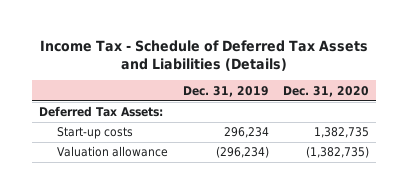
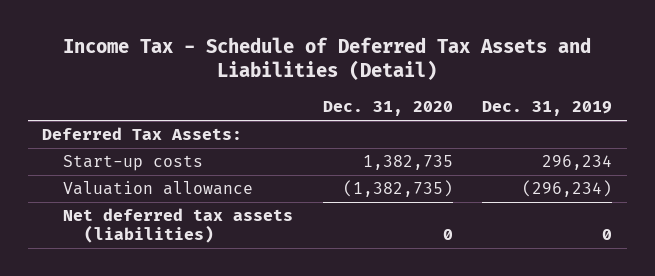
- Income Tax - Schedule of Deferred Tax Assets and Liabilities (Details)
+ Income Tax - Schedule of Deferred Tax Assets and Liabilities (Detail)
- | Dec. 31, 2019 | Dec. 31, 2020
+ | Dec. 31, 2020 | Dec. 31, 2019
+ Net deferred tax assets (liabilities) | 0 | 0

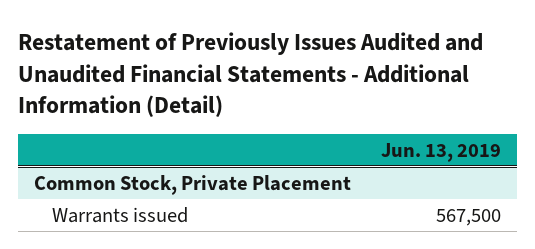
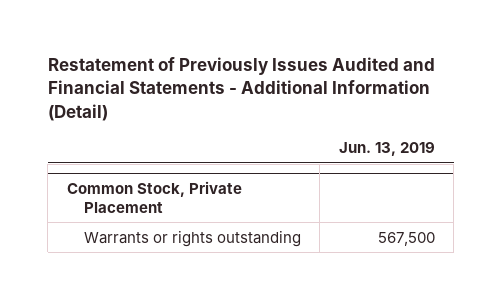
- Restatement of Previously Issues Audited and Unaudited Financial Statements - Additional Information (Detail)
+ Restatement of Previously Issues Audited and Financial Statements - Additional Information (Detail)
@ Common Stock, Private Placement
- Warrants issued | 567,500
+ Warrants or rights outstanding | 567,500

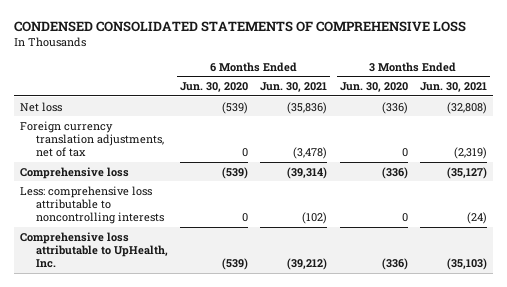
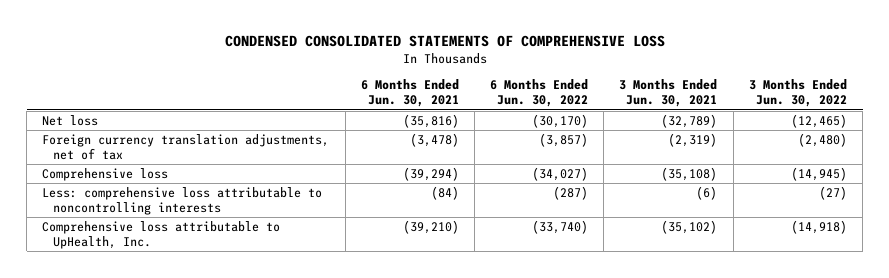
- | 6 Months Ended Jun. 30, 2020 | 6 Months Ended Jun. 30, 2021 | 3 Months Ended Jun. 30, 2020 | 3 Months Ended Jun. 30, 2021
+ | 6 Months Ended Jun. 30, 2021 | 6 Months Ended Jun. 30, 2022 | 3 Months Ended Jun. 30, 2021 | 3 Months Ended Jun. 30, 2022
- Net loss | (539) | (35,836) | (336) | (32,808)
+ Net loss | (35,816) | (30,170) | (32,789) | (12,465)
- Comprehensive loss | (539) | (39,314) | (336) | (35,127)
- Less: comprehensive loss attributable to noncontrolling interests | 0 | (102) | 0 | (24)
- Comprehensive loss attributable to UpHealth, Inc. | (539) | (39,212) | (336) | (35,103)
+ Comprehensive loss | (39,294) | (34,027) | (35,108) | (14,945)
+ Less: comprehensive loss attributable to noncontrolling interests | (84) | (287) | (6) | (27)
+ Comprehensive loss attributable to UpHealth, Inc. | (39,210) | (33,740) | (35,102) | (14,918)

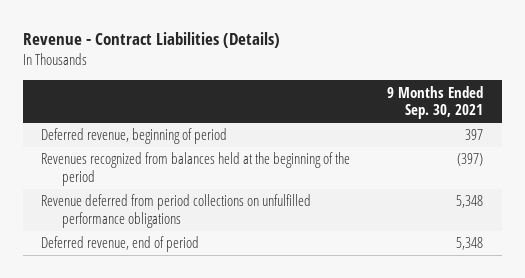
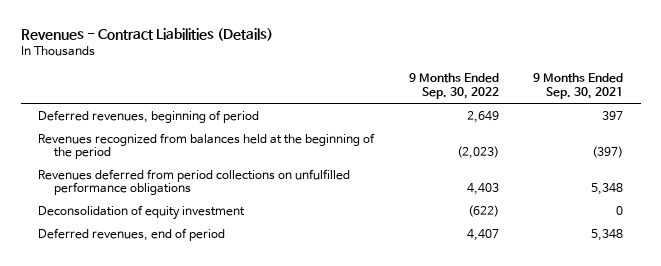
- Revenue - Contract Liabilities (Details)
+ Revenues - Contract Liabilities (Details)
- | 9 Months Ended Sep. 30, 2021
+ | 9 Months Ended Sep. 30, 2022 | 9 Months Ended Sep. 30, 2021
- Deferred revenue, beginning of period | 397
+ Deferred revenues, beginning of period | 2,649 | 397
- Revenue deferred from period collections on unfulfilled performance obligations | 5,348
- Deferred revenue, end of period | 5,348
+ Revenues deferred from period collections on unfulfilled performance obligations | 4,403 | 5,348
+ Deconsolidation of equity investment | (622) | 0
+ Deferred revenues, end of period | 4,407 | 5,348

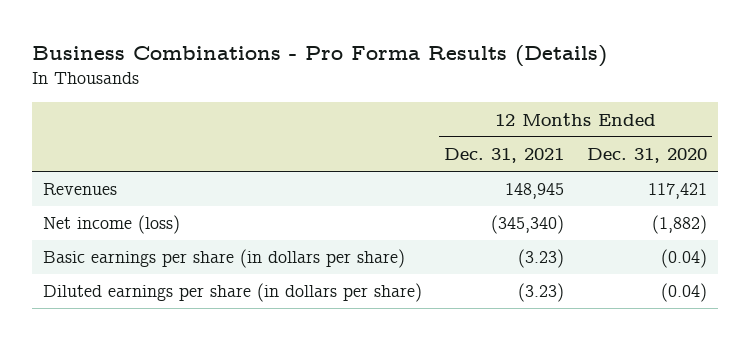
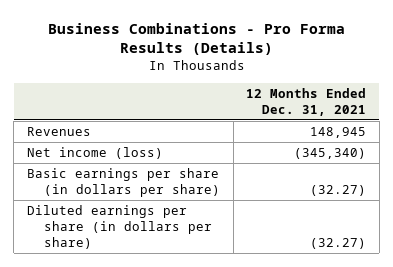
- | 12 Months Ended Dec. 31, 2021 | 12 Months Ended Dec. 31, 2020
+ | 12 Months Ended Dec. 31, 2021
- Basic earnings per share (in dollars per share) | (3.23) | (0.04)
- Diluted earnings per share (in dollars per share) | (3.23) | (0.04)
+ Basic earnings per share (in dollars per share) | (32.27)
+ Diluted earnings per share (in dollars per share) | (32.27)

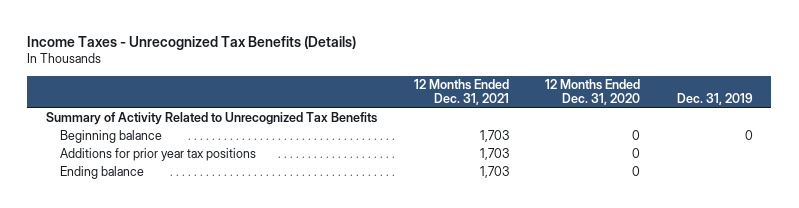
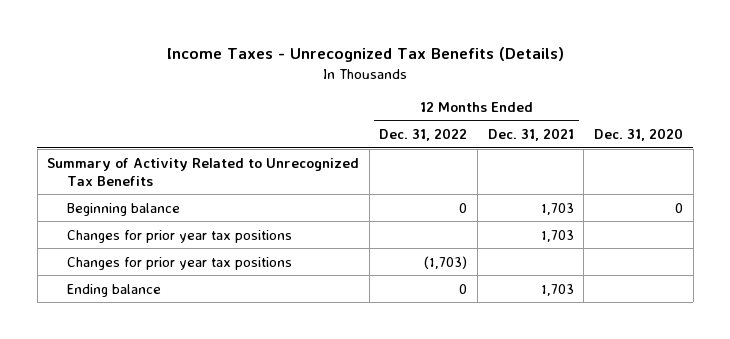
- | 12 Months Ended Dec. 31, 2021 | 12 Months Ended Dec. 31, 2020 | Dec. 31, 2019
+ | 12 Months Ended Dec. 31, 2022 | 12 Months Ended Dec. 31, 2021 | Dec. 31, 2020
- Additions for prior year tax positions | 1,703 | 0 |
+ Changes for prior year tax positions | | 1,703 |
+ Changes for prior year tax positions | (1,703) | |

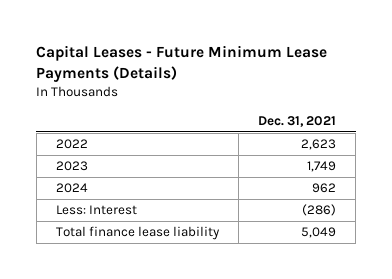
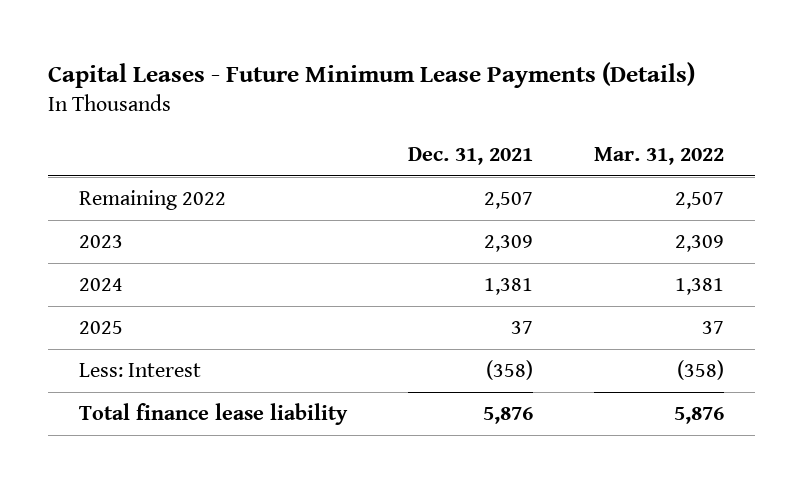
- | Dec. 31, 2021
+ | Dec. 31, 2021 | Mar. 31, 2022
- 2022 | 2,623
- 2023 | 1,749
- 2024 | 962
- Less: Interest | (286)
- Total finance lease liability | 5,049
+ Remaining 2022 | 2,507 | 2,507
+ 2023 | 2,309 | 2,309
+ 2024 | 1,381 | 1,381
+ 2025 | 37 | 37
+ Less: Interest | (358) | (358)
+ Total finance lease liability | 5,876 | 5,876

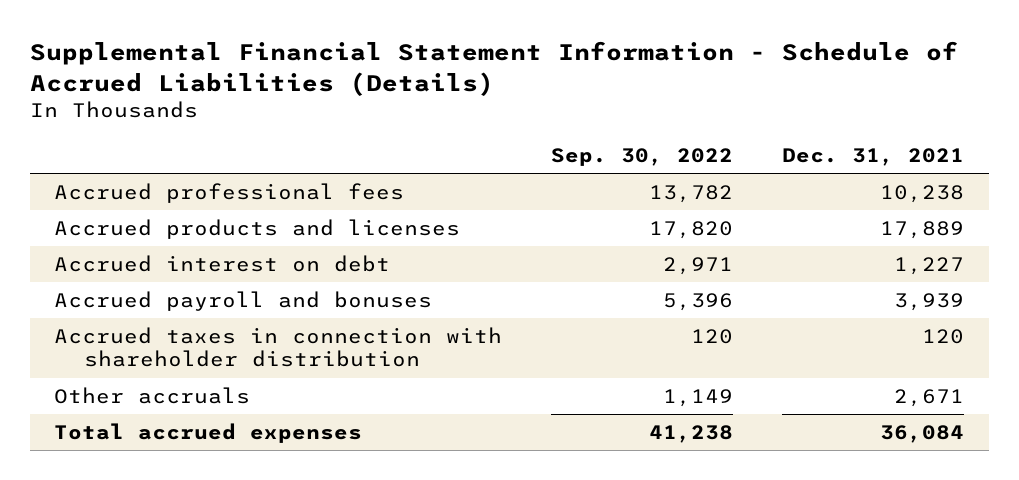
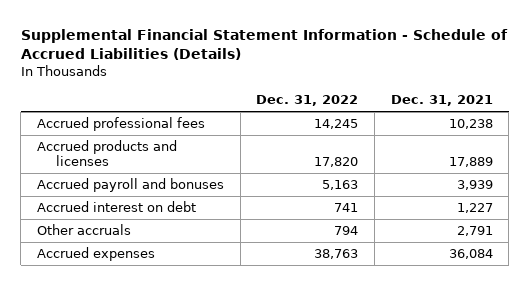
- | Sep. 30, 2022 | Dec. 31, 2021
+ | Dec. 31, 2022 | Dec. 31, 2021
- Accrued taxes in connection with shareholder distribution | 120 | 120
- Other accruals | 1,149 | 2,671
- Total accrued expenses | 41,238 | 36,084
moved down: Accrued interest on debt | 741 | 1,227
+ Other accruals | 794 | 2,791
+ Accrued expenses | 38,763 | 36,084

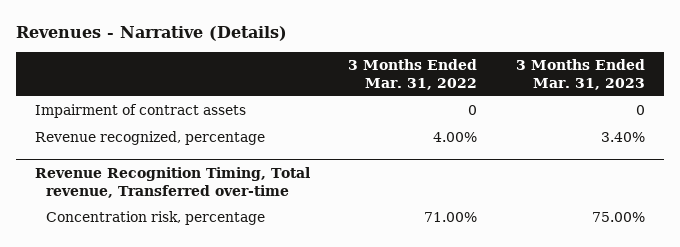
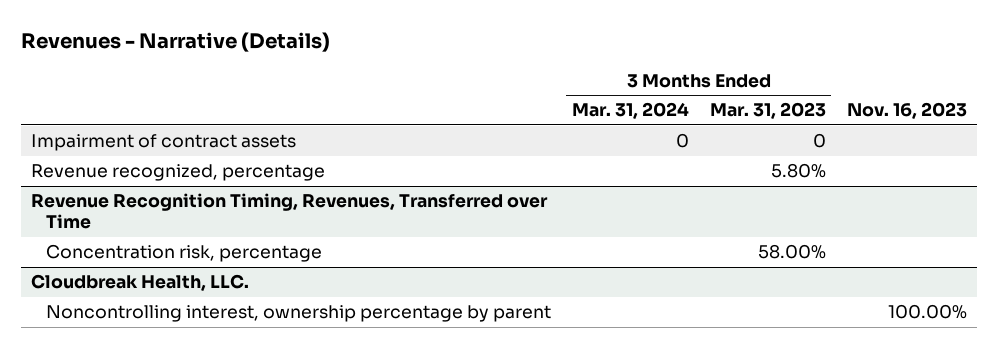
- | 3 Months Ended Mar. 31, 2022 | 3 Months Ended Mar. 31, 2023
+ | 3 Months Ended Mar. 31, 2024 | 3 Months Ended Mar. 31, 2023 | Nov. 16, 2023
- Revenue recognized, percentage | 4.00% | 3.40%
- Revenue Recognition Timing, Total revenue, Transferred over-time
- Concentration risk, percentage | 71.00% | 75.00%
+ Revenue recognized, percentage | | 5.80% |
+ Revenue Recognition Timing, Revenues, Transferred over Time
+ Concentration risk, percentage | | 58.00% |
+ Cloudbreak Health, LLC.
+ Noncontrolling interest, ownership percentage by parent | | | 100.00%

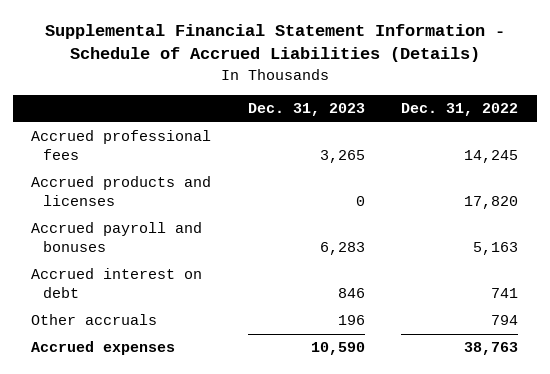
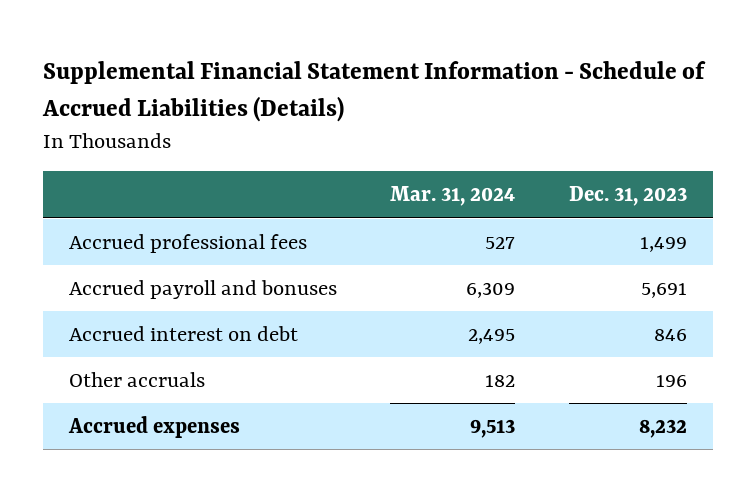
- | Dec. 31, 2023 | Dec. 31, 2022
+ | Mar. 31, 2024 | Dec. 31, 2023
- Accrued professional fees | 3,265 | 14,245
- Accrued products and licenses | 0 | 17,820
- Accrued payroll and bonuses | 6,283 | 5,163
+ Accrued professional fees | 527 | 1,499
+ Accrued payroll and bonuses | 6,309 | 5,691
- Accrued expenses | 10,590 | 38,763
+ Accrued expenses | 9,513 | 8,232

